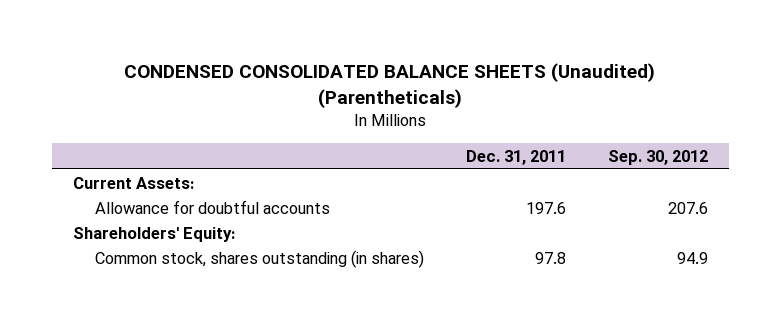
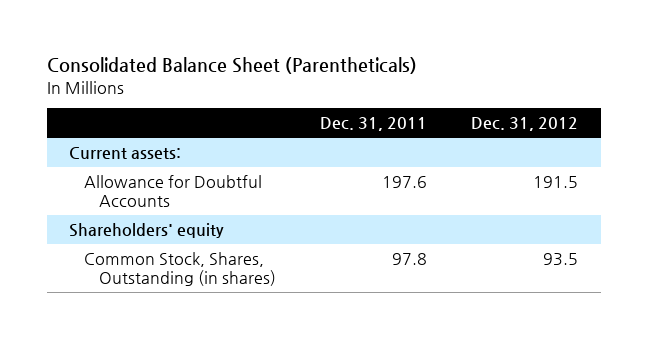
- CONDENSED CONSOLIDATED BALANCE SHEETS (Unaudited) (Parentheticals)
+ Consolidated Balance Sheet (Parentheticals)
- | Dec. 31, 2011 | Sep. 30, 2012
+ | Dec. 31, 2011 | Dec. 31, 2012
- Current Assets:
- Allowance for doubtful accounts | 197.6 | 207.6
- Shareholders' Equity:
- Common stock, shares outstanding (in shares) | 97.8 | 94.9
+ Current assets:
+ Allowance for Doubtful Accounts | 197.6 | 191.5
+ Shareholders' equity
+ Common Stock, Shares, Outstanding (in shares) | 97.8 | 93.5

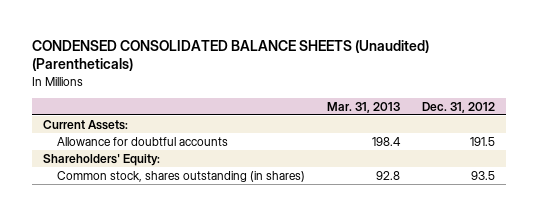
- Consolidated Balance Sheet (Parentheticals)
+ CONDENSED CONSOLIDATED BALANCE SHEETS (Unaudited) (Parentheticals)
- | Dec. 31, 2011 | Dec. 31, 2012
+ | Mar. 31, 2013 | Dec. 31, 2012
- Current assets:
- Allowance for Doubtful Accounts | 197.6 | 191.5
- Shareholders' equity
- Common Stock, Shares, Outstanding (in shares) | 97.8 | 93.5
+ Current Assets:
+ Allowance for doubtful accounts | 198.4 | 191.5
+ Shareholders' Equity:
+ Common stock, shares outstanding (in shares) | 92.8 | 93.5

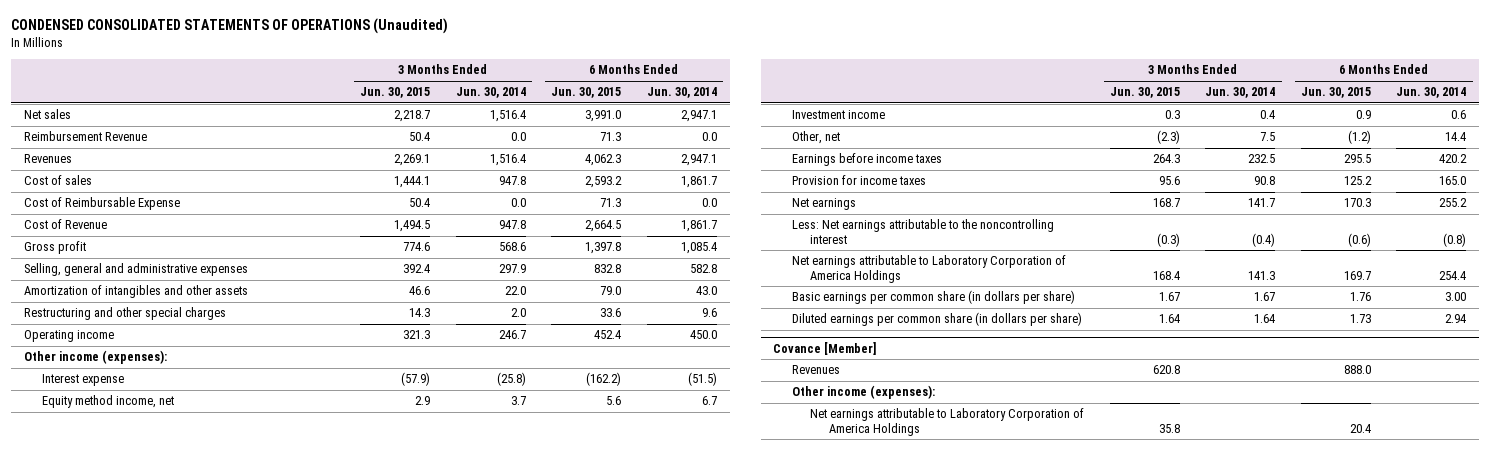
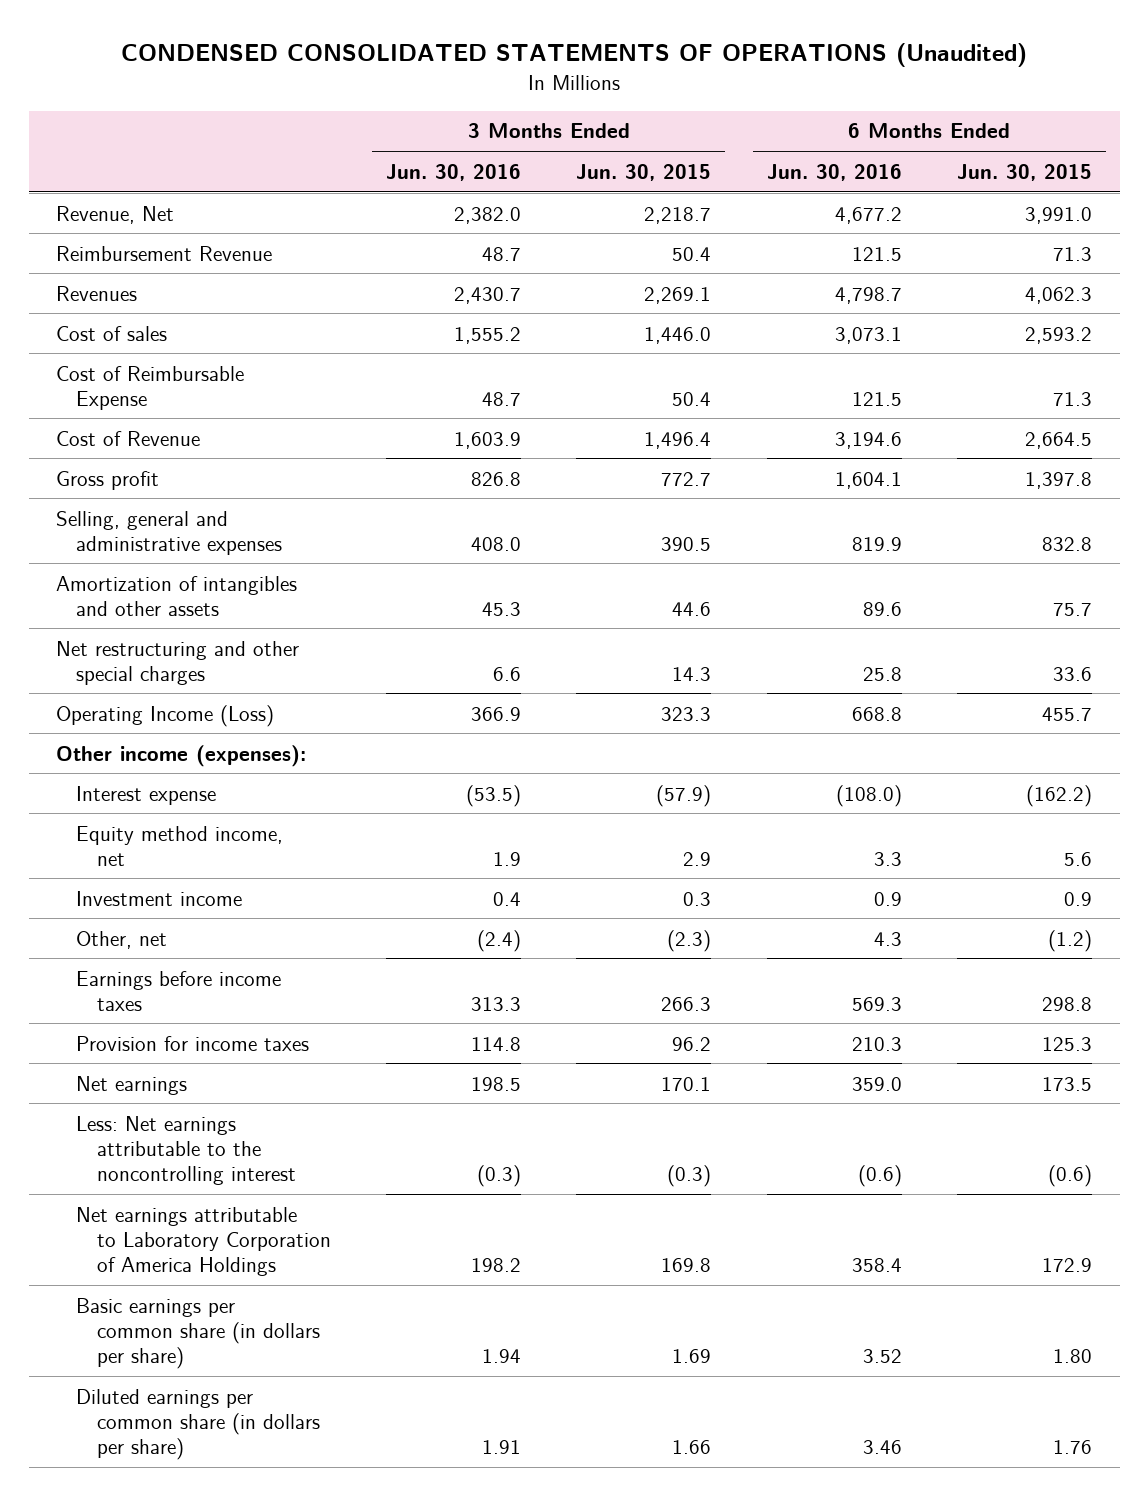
- | 3 Months Ended Jun. 30, 2015 | 3 Months Ended Jun. 30, 2014 | 6 Months Ended Jun. 30, 2015 | 6 Months Ended Jun. 30, 2014
+ | 3 Months Ended Jun. 30, 2016 | 3 Months Ended Jun. 30, 2015 | 6 Months Ended Jun. 30, 2016 | 6 Months Ended Jun. 30, 2015
- Net sales | 2,218.7 | 1,516.4 | 3,991.0 | 2,947.1
+ Revenue, Net | 2,382.0 | 2,218.7 | 4,677.2 | 3,991.0
- Cost of sales | 1,444.1 | 947.8 | 2,593.2 | 1,861.7
+ Cost of sales | 1,555.2 | 1,446.0 | 3,073.1 | 2,593.2
- Cost of Revenue | 1,494.5 | 947.8 | 2,664.5 | 1,861.7
- Gross profit | 774.6 | 568.6 | 1,397.8 | 1,085.4
- Selling, general and administrative expenses | 392.4 | 297.9 | 832.8 | 582.8
- Amortization of intangibles and other assets | 46.6 | 22.0 | 79.0 | 43.0
- Restructuring and other special charges | 14.3 | 2.0 | 33.6 | 9.6
- Operating income | 321.3 | 246.7 | 452.4 | 450.0
+ Cost of Revenue | 1,603.9 | 1,496.4 | 3,194.6 | 2,664.5
+ Gross profit | 826.8 | 772.7 | 1,604.1 | 1,397.8
+ Selling, general and administrative expenses | 408.0 | 390.5 | 819.9 | 832.8
+ Amortization of intangibles and other assets | 45.3 | 44.6 | 89.6 | 75.7
+ Net restructuring and other special charges | 6.6 | 14.3 | 25.8 | 33.6
+ Operating Income (Loss) | 366.9 | 323.3 | 668.8 | 455.7
- Earnings before income taxes | 264.3 | 232.5 | 295.5 | 420.2
- Provision for income taxes | 95.6 | 90.8 | 125.2 | 165.0
- Net earnings | 168.7 | 141.7 | 170.3 | 255.2
+ Earnings before income taxes | 313.3 | 266.3 | 569.3 | 298.8
+ Provision for income taxes | 114.8 | 96.2 | 210.3 | 125.3
+ Net earnings | 198.5 | 170.1 | 359.0 | 173.5
- Net earnings attributable to Laboratory Corporation of America Holdings | 168.4 | 141.3 | 169.7 | 254.4
- Basic earnings per common share (in dollars per share) | 1.67 | 1.67 | 1.76 | 3.00
- Diluted earnings per common share (in dollars per share) | 1.64 | 1.64 | 1.73 | 2.94
- Covance [Member]
- Revenues | 620.8 | | 888.0 |
- Other income (expenses):
- Net earnings attributable to Laboratory Corporation of America Holdings | 35.8 | | 20.4 |
+ Net earnings attributable to Laboratory Corporation of America Holdings | 198.2 | 169.8 | 358.4 | 172.9
+ Basic earnings per common share (in dollars per share) | 1.94 | 1.69 | 3.52 | 1.80
+ Diluted earnings per common share (in dollars per share) | 1.91 | 1.66 | 3.46 | 1.76

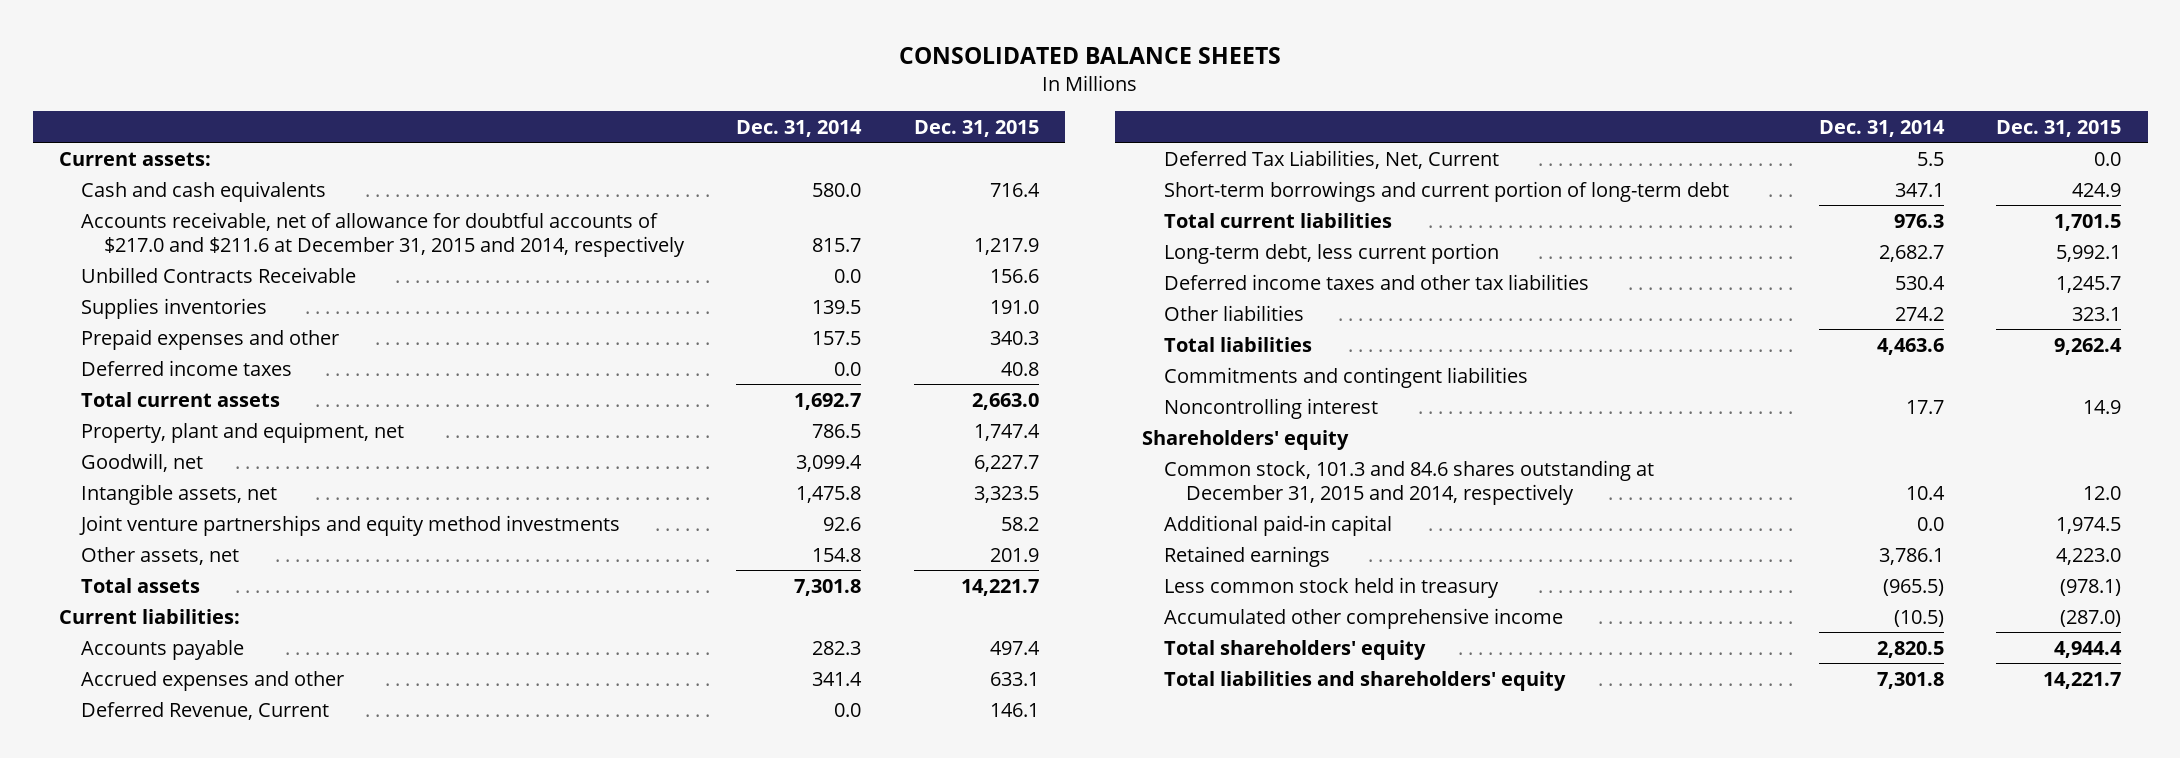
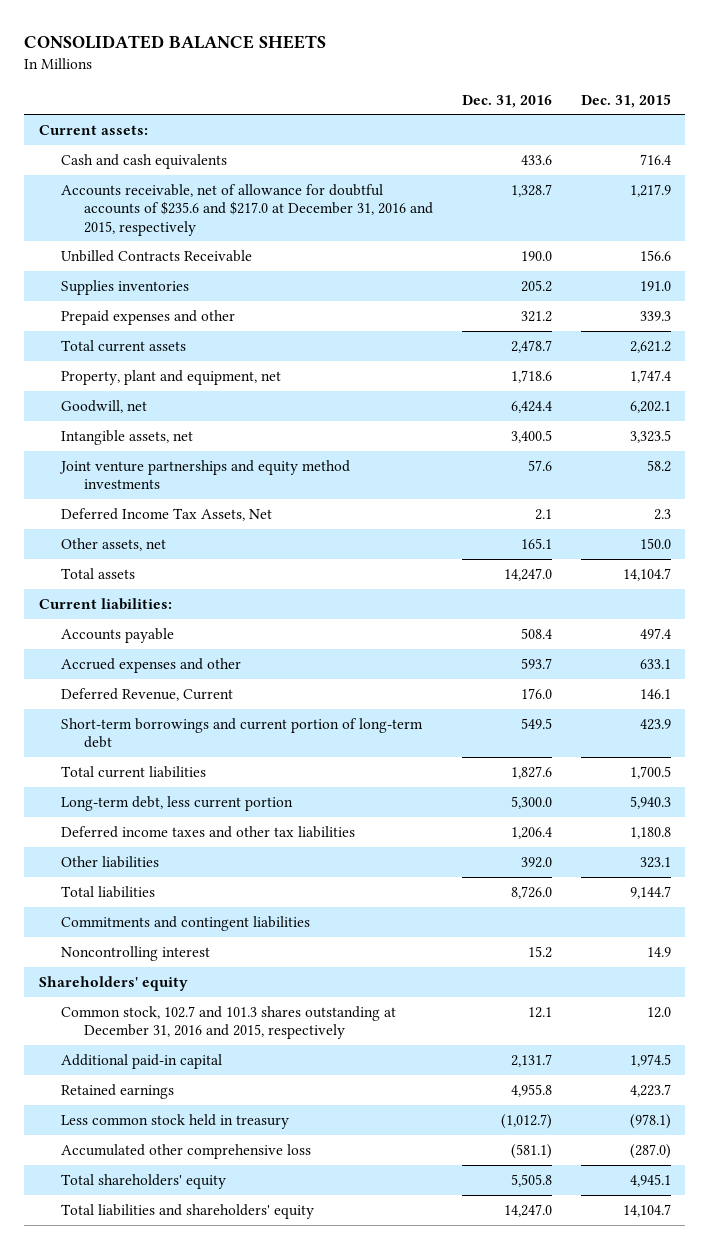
- | Dec. 31, 2014 | Dec. 31, 2015
+ | Dec. 31, 2016 | Dec. 31, 2015
- Accounts receivable, net of allowance for doubtful accounts of $217.0 and $211.6 at December 31, 2015 and 2014, respectively | 815.7 | 1,217.9
+ Accounts receivable, net of allowance for doubtful accounts of $235.6 and $217.0 at December 31, 2016 and 2015, respectively | 1,328.7 | 1,217.9
- Prepaid expenses and other | 157.5 | 340.3
- Deferred income taxes | 0.0 | 40.8
- Total current assets | 1,692.7 | 2,663.0
+ Prepaid expenses and other | 321.2 | 339.3
+ Total current assets | 2,478.7 | 2,621.2
- Goodwill, net | 3,099.4 | 6,227.7
+ Goodwill, net | 6,424.4 | 6,202.1
- Other assets, net | 154.8 | 201.9
- Total assets | 7,301.8 | 14,221.7
+ Deferred Income Tax Assets, Net | 2.1 | 2.3
+ Other assets, net | 165.1 | 150.0
+ Total assets | 14,247.0 | 14,104.7
- Deferred Tax Liabilities, Net, Current | 5.5 | 0.0
- Short-term borrowings and current portion of long-term debt | 347.1 | 424.9
- Total current liabilities | 976.3 | 1,701.5
- Long-term debt, less current portion | 2,682.7 | 5,992.1
- Deferred income taxes and other tax liabilities | 530.4 | 1,245.7
+ Short-term borrowings and current portion of long-term debt | 549.5 | 423.9
+ Total current liabilities | 1,827.6 | 1,700.5
+ Long-term debt, less current portion | 5,300.0 | 5,940.3
+ Deferred income taxes and other tax liabilities | 1,206.4 | 1,180.8
- Total liabilities | 4,463.6 | 9,262.4
+ Total liabilities | 8,726.0 | 9,144.7
- Common stock, 101.3 and 84.6 shares outstanding at December 31, 2015 and 2014, respectively | 10.4 | 12.0
+ Common stock, 102.7 and 101.3 shares outstanding at December 31, 2016 and 2015, respectively | 12.1 | 12.0
- Retained earnings | 3,786.1 | 4,223.0
+ Retained earnings | 4,955.8 | 4,223.7
- Accumulated other comprehensive income | (10.5) | (287.0)
- Total shareholders' equity | 2,820.5 | 4,944.4
- Total liabilities and shareholders' equity | 7,301.8 | 14,221.7
+ Accumulated other comprehensive loss | (581.1) | (287.0)
+ Total shareholders' equity | 5,505.8 | 4,945.1
+ Total liabilities and shareholders' equity | 14,247.0 | 14,104.7

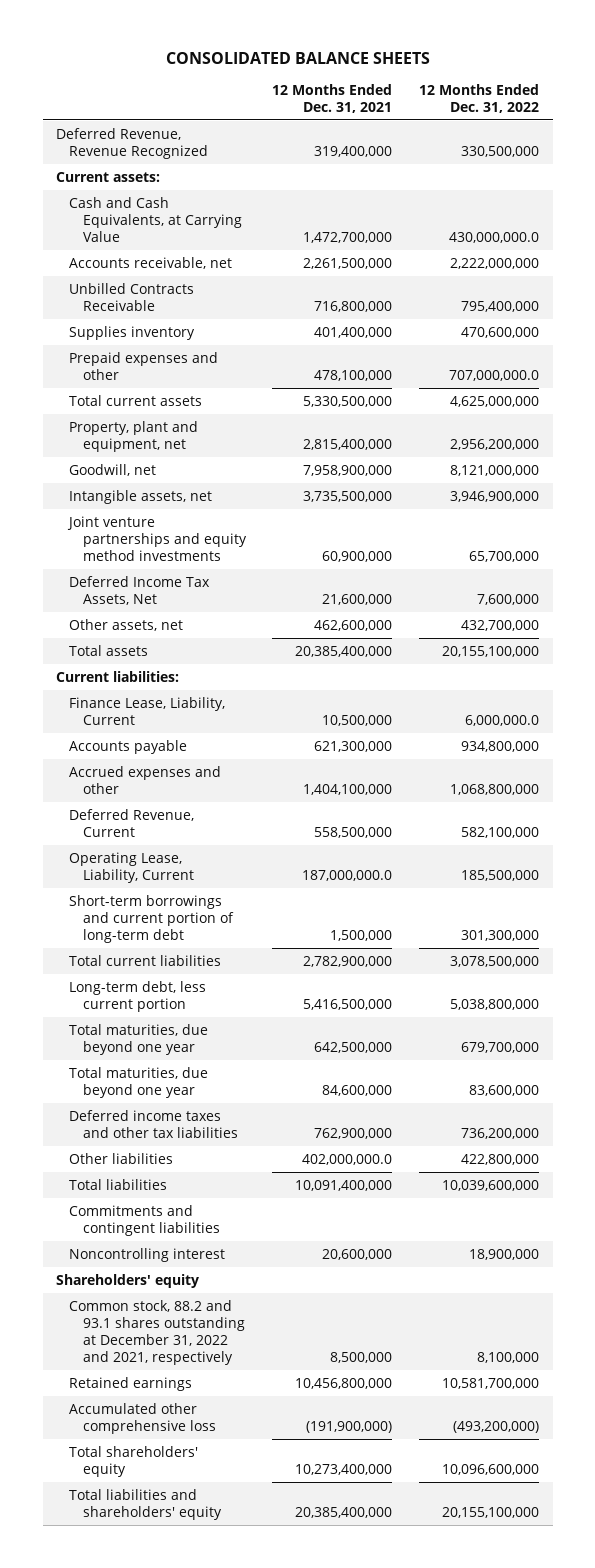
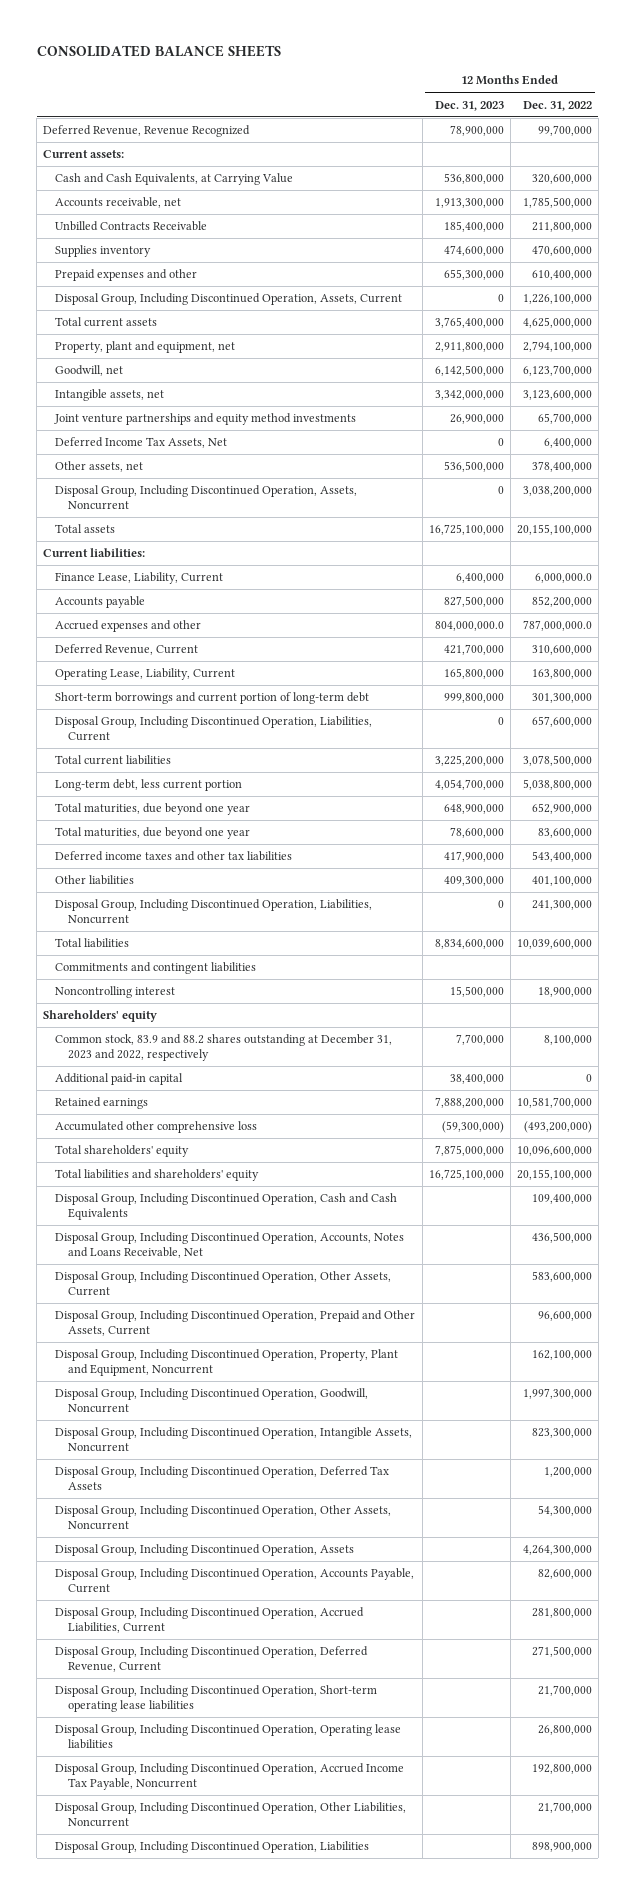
- | 12 Months Ended Dec. 31, 2021 | 12 Months Ended Dec. 31, 2022
+ | 12 Months Ended Dec. 31, 2023 | 12 Months Ended Dec. 31, 2022
- Deferred Revenue, Revenue Recognized | 319,400,000 | 330,500,000
+ Deferred Revenue, Revenue Recognized | 78,900,000 | 99,700,000
- Cash and Cash Equivalents, at Carrying Value | 1,472,700,000 | 430,000,000.0
- Accounts receivable, net | 2,261,500,000 | 2,222,000,000
- Unbilled Contracts Receivable | 716,800,000 | 795,400,000
+ Cash and Cash Equivalents, at Carrying Value | 536,800,000 | 320,600,000
+ Accounts receivable, net | 1,913,300,000 | 1,785,500,000
+ Unbilled Contracts Receivable | 185,400,000 | 211,800,000
- Prepaid expenses and other | 478,100,000 | 707,000,000.0
+ Prepaid expenses and other | 655,300,000 | 610,400,000
+ Disposal Group, Including Discontinued Operation, Assets, Current | 0 | 1,226,100,000
- Property, plant and equipment, net | 2,815,400,000 | 2,956,200,000
- Goodwill, net | 7,958,900,000 | 8,121,000,000
- Intangible assets, net | 3,735,500,000 | 3,946,900,000
+ Property, plant and equipment, net | 2,911,800,000 | 2,794,100,000
+ Goodwill, net | 6,142,500,000 | 6,123,700,000
+ Intangible assets, net | 3,342,000,000 | 3,123,600,000
- Deferred Income Tax Assets, Net | 21,600,000 | 7,600,000
- Other assets, net | 462,600,000 | 432,700,000
+ Deferred Income Tax Assets, Net | 0 | 6,400,000
+ Other assets, net | 536,500,000 | 378,400,000
+ Disposal Group, Including Discontinued Operation, Assets, Noncurrent | 0 | 3,038,200,000
- Accounts payable | 621,300,000 | 934,800,000
- Accrued expenses and other | 1,404,100,000 | 1,068,800,000
- Deferred Revenue, Current | 558,500,000 | 582,100,000
- Operating Lease, Liability, Current | 187,000,000.0 | 185,500,000
+ Accounts payable | 827,500,000 | 852,200,000
+ Accrued expenses and other | 804,000,000.0 | 787,000,000.0
+ Deferred Revenue, Current | 421,700,000 | 310,600,000
+ Operating Lease, Liability, Current | 165,800,000 | 163,800,000
+ Disposal Group, Including Discontinued Operation, Liabilities, Current | 0 | 657,600,000
- Total maturities, due beyond one year | 642,500,000 | 679,700,000
+ Total maturities, due beyond one year | 648,900,000 | 652,900,000
- Deferred income taxes and other tax liabilities | 762,900,000 | 736,200,000
- Other liabilities | 402,000,000.0 | 422,800,000
+ Deferred income taxes and other tax liabilities | 417,900,000 | 543,400,000
+ Other liabilities | 409,300,000 | 401,100,000
+ Disposal Group, Including Discontinued Operation, Liabilities, Noncurrent | 0 | 241,300,000
- Common stock, 88.2 and 93.1 shares outstanding at December 31, 2022 and 2021, respectively | 8,500,000 | 8,100,000
+ Common stock, 83.9 and 88.2 shares outstanding at December 31, 2023 and 2022, respectively | 7,700,000 | 8,100,000
+ Additional paid-in capital | 38,400,000 | 0
+ Disposal Group, Including Discontinued Operation, Cash and Cash Equivalents | | 109,400,000
+ Disposal Group, Including Discontinued Operation, Accounts, Notes and Loans Receivable, Net | | 436,500,000
+ Disposal Group, Including Discontinued Operation, Other Assets, Current | | 583,600,000
+ Disposal Group, Including Discontinued Operation, Prepaid and Other Assets, Current | | 96,600,000
+ Disposal Group, Including Discontinued Operation, Property, Plant and Equipment, Noncurrent | | 162,100,000
+ Disposal Group, Including Discontinued Operation, Goodwill, Noncurrent | | 1,997,300,000
+ Disposal Group, Including Discontinued Operation, Intangible Assets, Noncurrent | | 823,300,000
+ Disposal Group, Including Discontinued Operation, Deferred Tax Assets | | 1,200,000
+ Disposal Group, Including Discontinued Operation, Other Assets, Noncurrent | | 54,300,000
+ Disposal Group, Including Discontinued Operation, Assets | | 4,264,300,000
+ Disposal Group, Including Discontinued Operation, Accounts Payable, Current | | 82,600,000
+ Disposal Group, Including Discontinued Operation, Accrued Liabilities, Current | | 281,800,000
+ Disposal Group, Including Discontinued Operation, Deferred Revenue, Current | | 271,500,000
+ Disposal Group, Including Discontinued Operation, Short-term operating lease liabilities | | 21,700,000
+ Disposal Group, Including Discontinued Operation, Operating lease liabilities | | 26,800,000
+ Disposal Group, Including Discontinued Operation, Accrued Income Tax Payable, Noncurrent | | 192,800,000
+ Disposal Group, Including Discontinued Operation, Other Liabilities, Noncurrent | | 21,700,000
+ Disposal Group, Including Discontinued Operation, Liabilities | | 898,900,000

